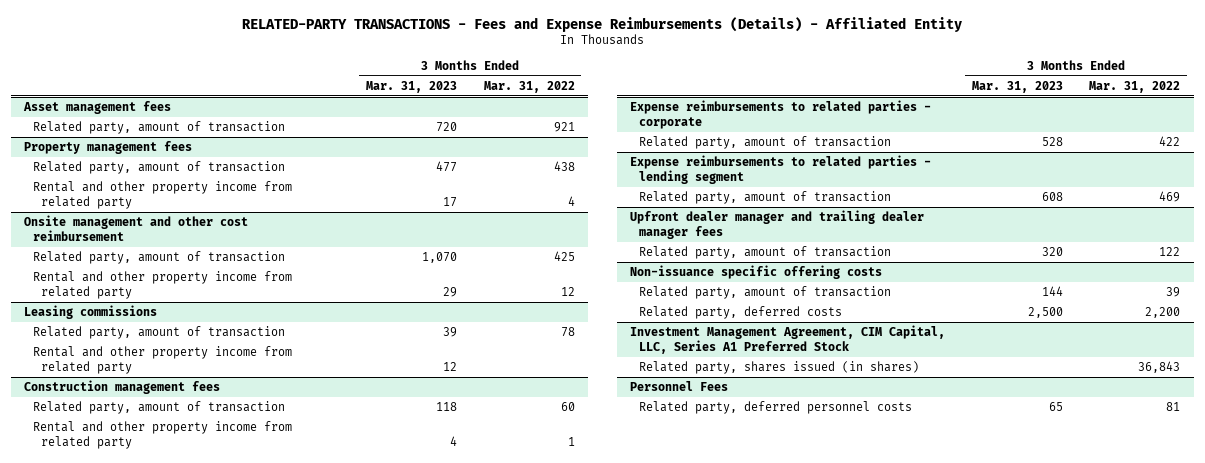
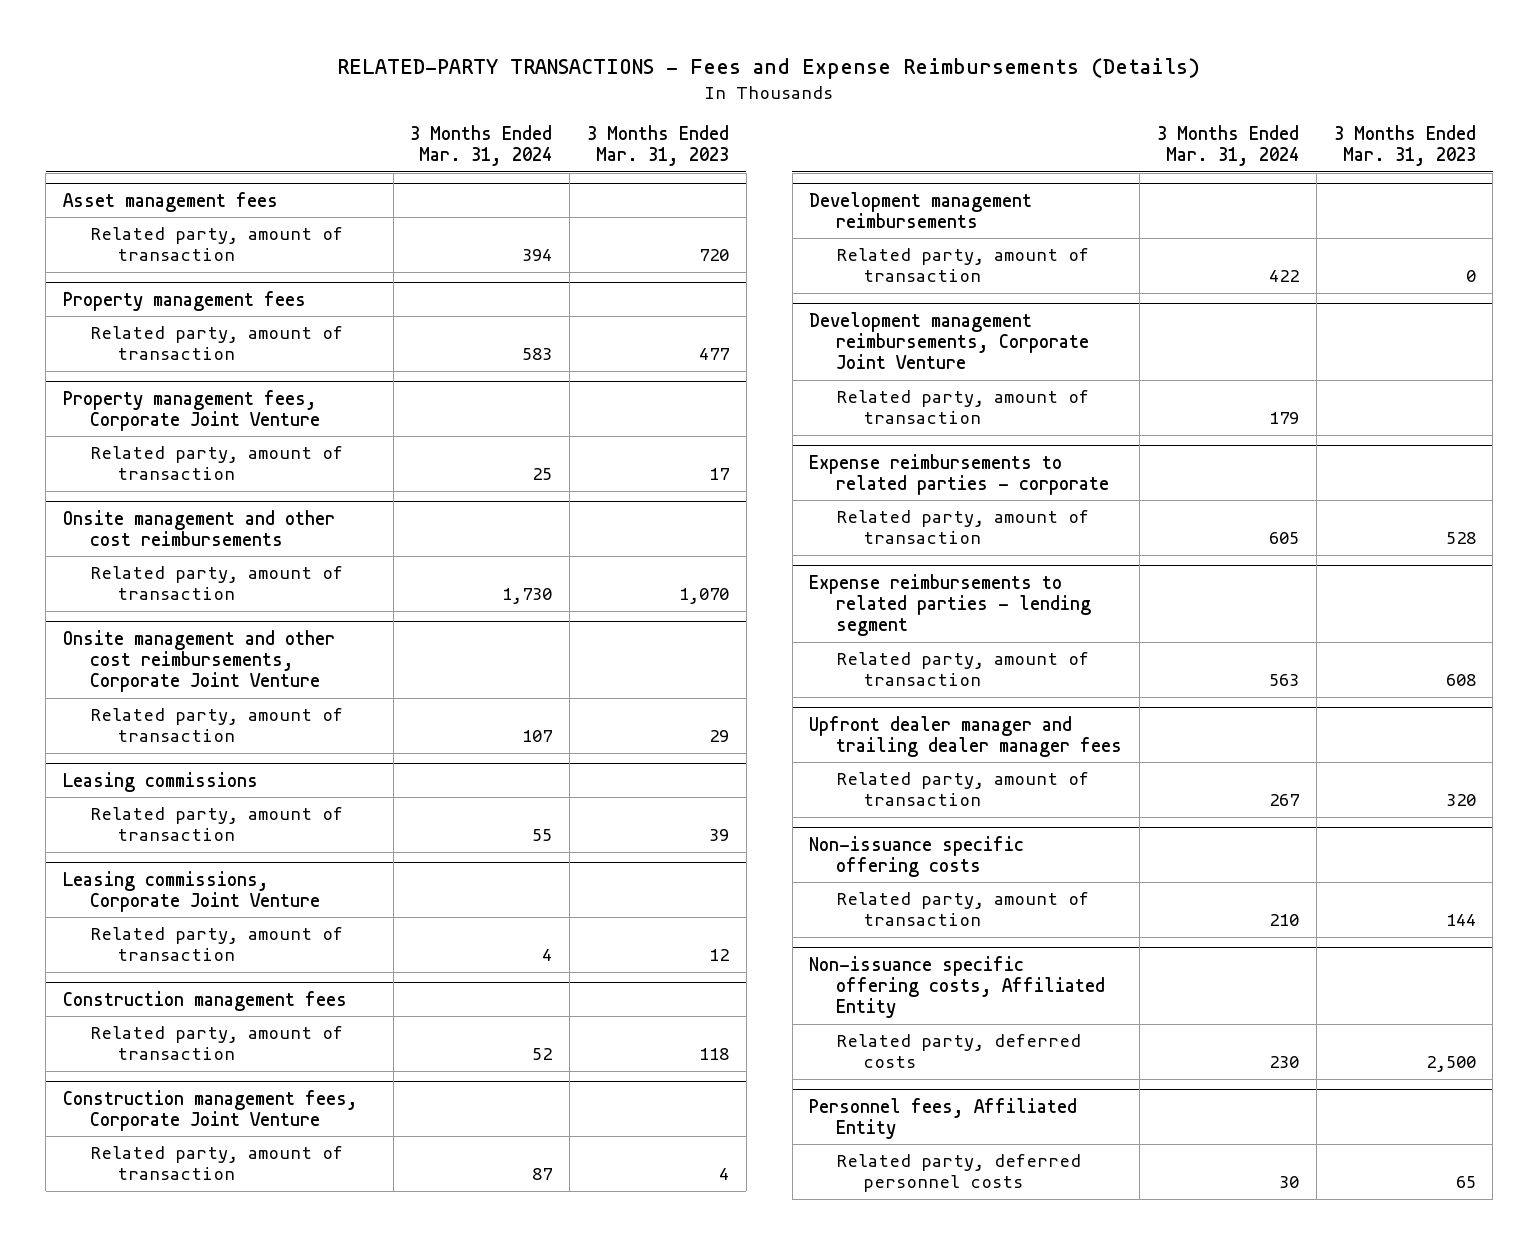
- RELATED-PARTY TRANSACTIONS - Fees and Expense Reimbursements (Details) - Affiliated Entity
+ RELATED-PARTY TRANSACTIONS - Fees and Expense Reimbursements (Details)
- | 3 Months Ended Mar. 31, 2023 | 3 Months Ended Mar. 31, 2022
+ | 3 Months Ended Mar. 31, 2024 | 3 Months Ended Mar. 31, 2023
@ Property management fees
- Rental and other property income from related party | 17 | 4
- Onsite management and other cost reimbursement
+ Property management fees, Corporate Joint Venture
+ Related party, amount of transaction | 25 | 17
+ Onsite management and other cost reimbursements
- Rental and other property income from related party | 29 | 12
+ Onsite management and other cost reimbursements, Corporate Joint Venture
+ Related party, amount of transaction | 107 | 29
@ Leasing commissions
- Rental and other property income from related party | 12 |
+ Leasing commissions, Corporate Joint Venture
+ Related party, amount of transaction | 4 | 12
@ Construction management fees
- Rental and other property income from related party | 4 | 1
+ Construction management fees, Corporate Joint Venture
+ Related party, amount of transaction | 87 | 4
+ Development management reimbursements
+ Related party, amount of transaction | 422 | 0
+ Development management reimbursements, Corporate Joint Venture
+ Related party, amount of transaction | 179 |
+ Non-issuance specific offering costs, Affiliated Entity
- Investment Management Agreement, CIM Capital, LLC, Series A1 Preferred Stock
- Related party, shares issued (in shares) | | 36,843
- Personnel Fees
+ Personnel fees, Affiliated Entity

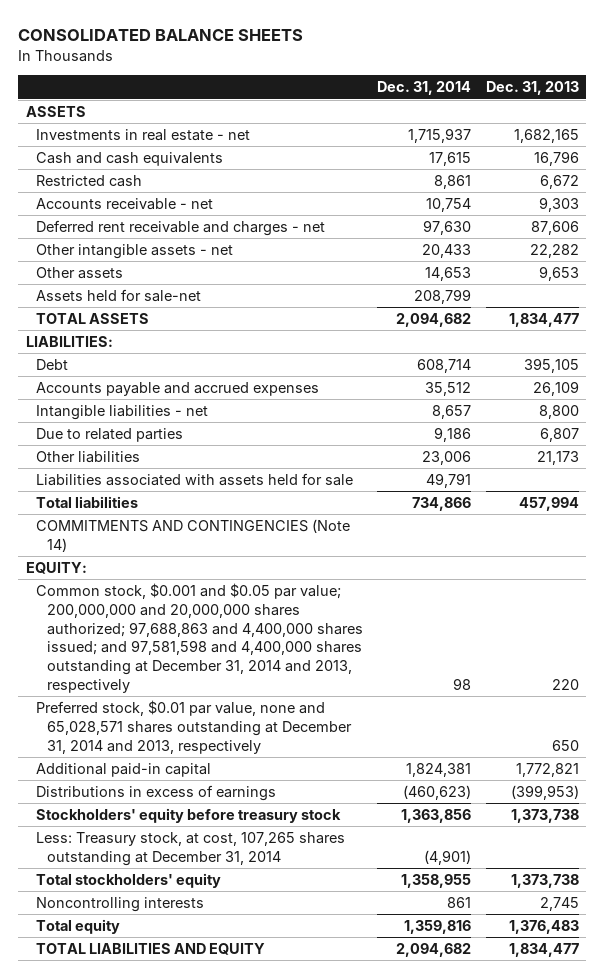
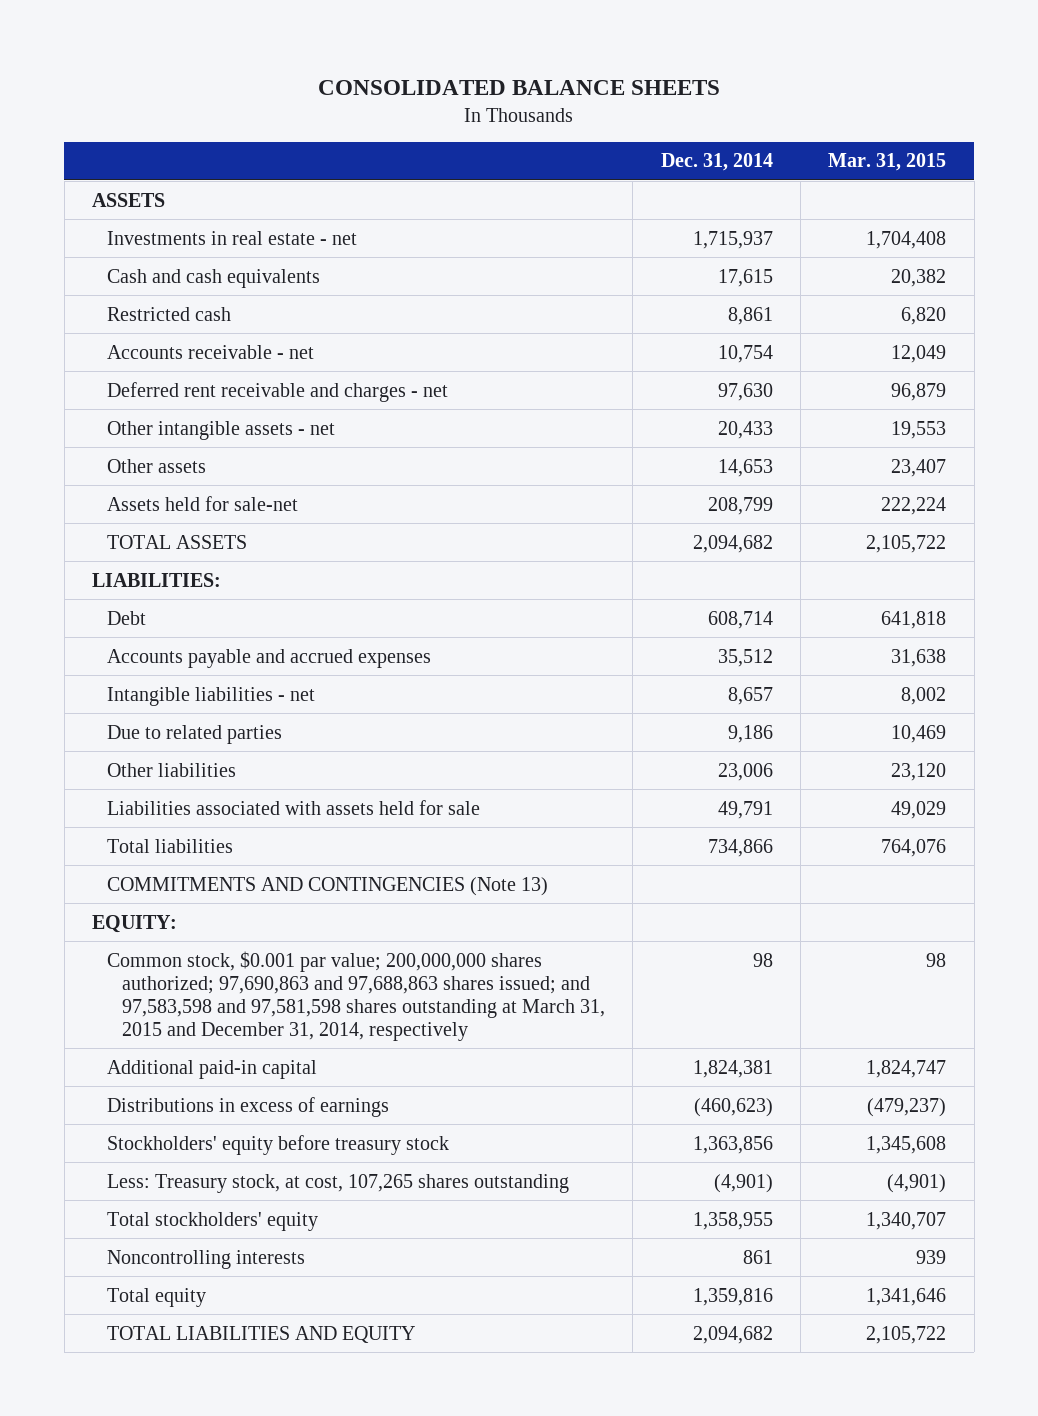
- | Dec. 31, 2014 | Dec. 31, 2013
+ | Dec. 31, 2014 | Mar. 31, 2015
- COMMITMENTS AND CONTINGENCIES (Note 14)
+ COMMITMENTS AND CONTINGENCIES (Note 13)
- Common stock, $0.001 and $0.05 par value; 200,000,000 and 20,000,000 shares authorized; 97,688,863 and 4,400,000 shares issued; and 97,581,598 and 4,400,000 shares outstanding at December 31, 2014 and 2013, respectively | 98 | 220
- Preferred stock, $0.01 par value, none and 65,028,571 shares outstanding at December 31, 2014 and 2013, respectively | | 650
+ Common stock, $0.001 par value; 200,000,000 shares authorized; 97,690,863 and 97,688,863 shares issued; and 97,583,598 and 97,581,598 shares outstanding at March 31, 2015 and December 31, 2014, respectively | 98 | 98
- Less: Treasury stock, at cost, 107,265 shares outstanding at December 31, 2014 | (4,901) |
+ Less: Treasury stock, at cost, 107,265 shares outstanding | (4,901) | (4,901)

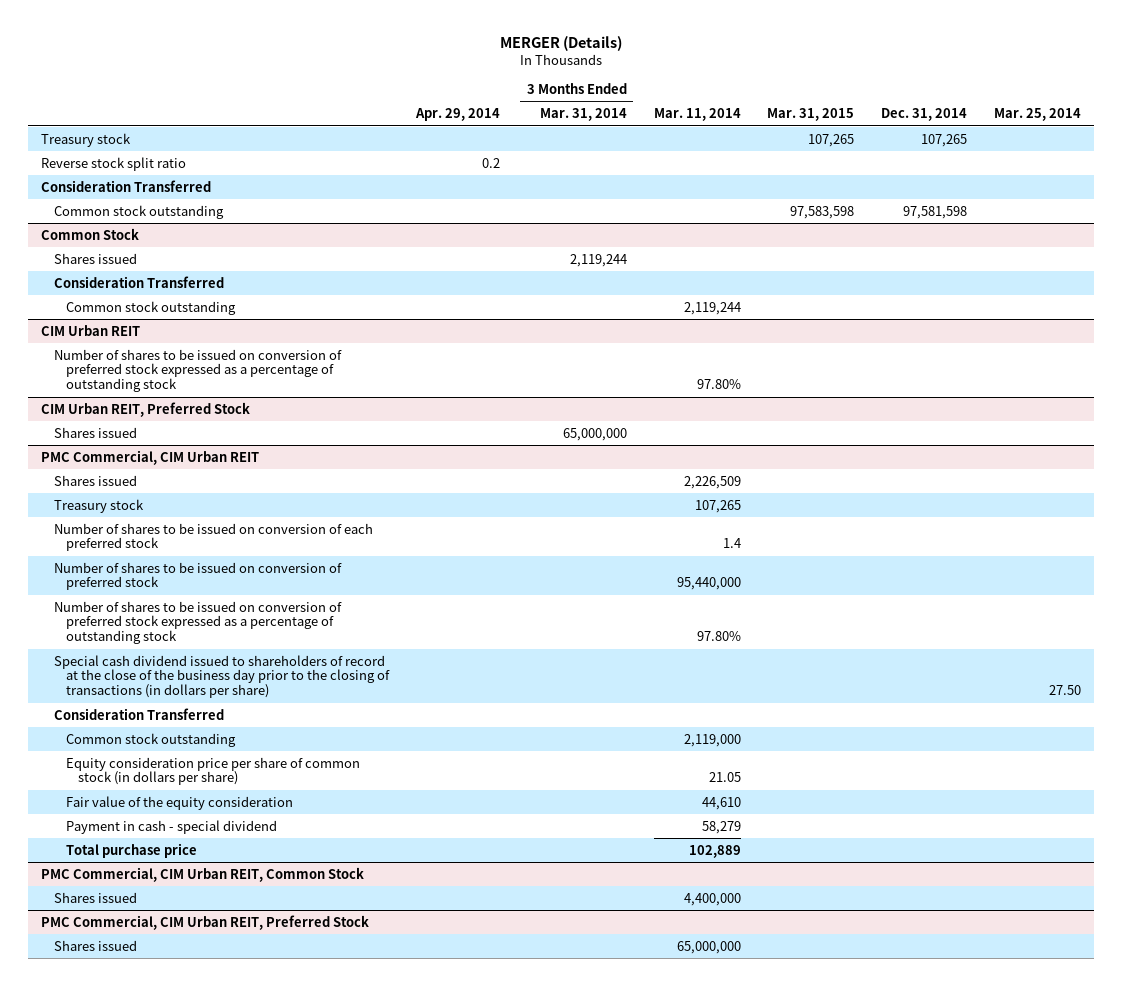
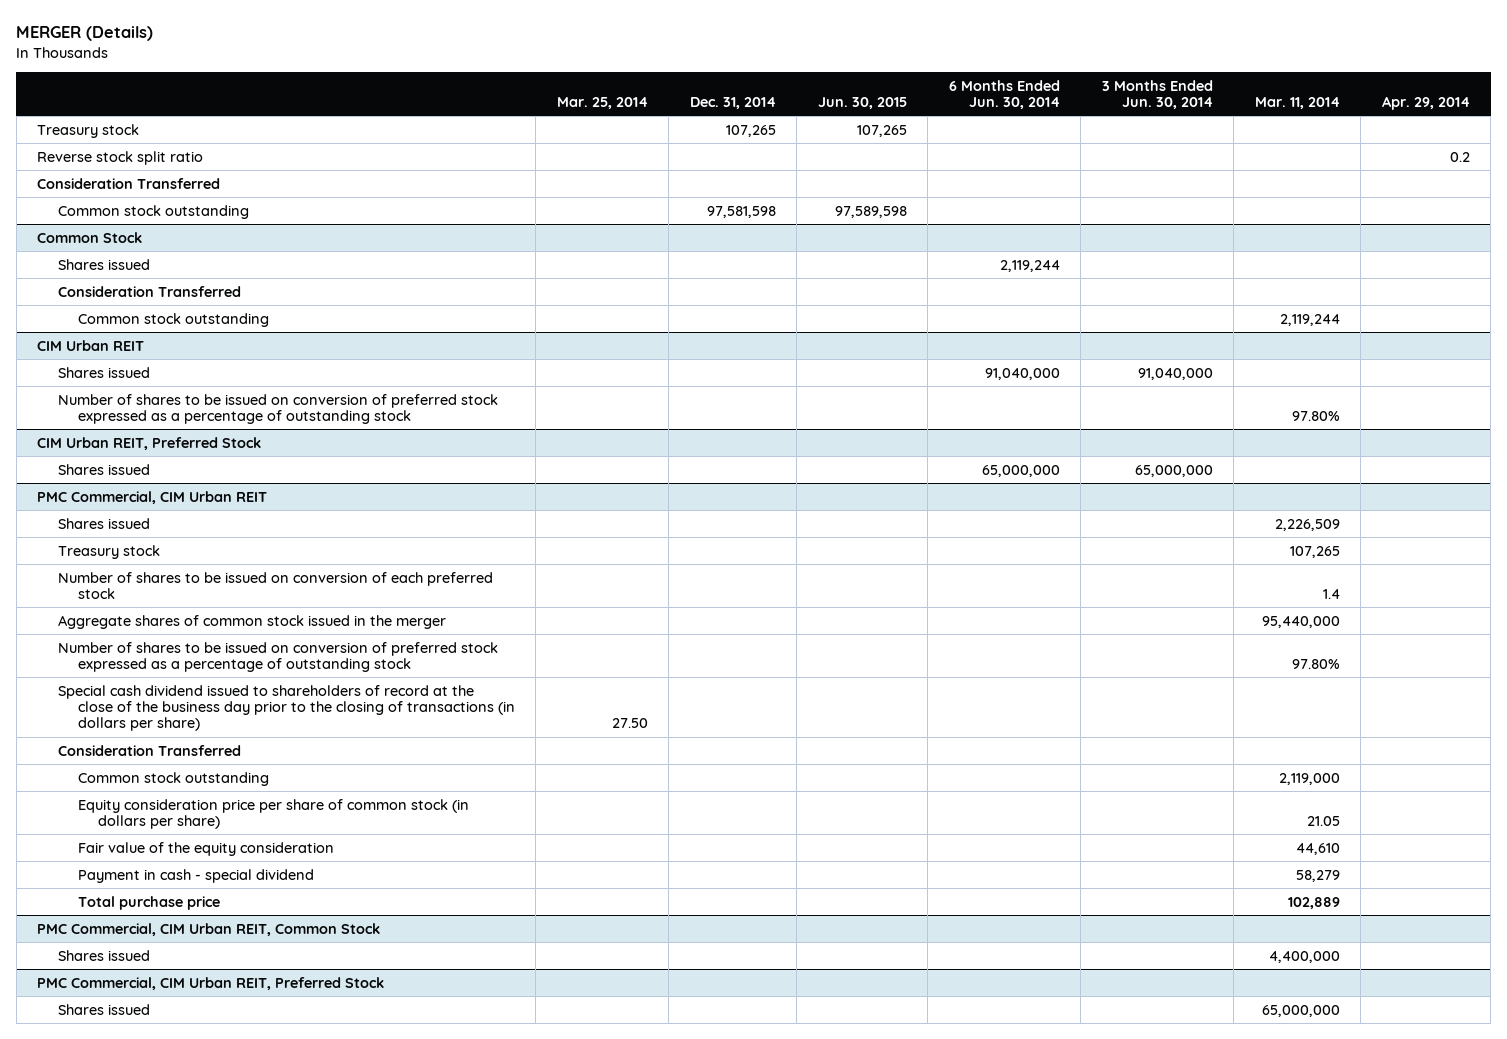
- | Apr. 29, 2014 | 3 Months Ended Mar. 31, 2014 | Mar. 11, 2014 | Mar. 31, 2015 | Dec. 31, 2014 | Mar. 25, 2014
+ | Mar. 25, 2014 | Dec. 31, 2014 | Jun. 30, 2015 | 6 Months Ended Jun. 30, 2014 | 3 Months Ended Jun. 30, 2014 | Mar. 11, 2014 | Apr. 29, 2014
@ CIM Urban REIT
+ Shares issued | | | | 91,040,000 | 91,040,000 | |
@ PMC Commercial, CIM Urban REIT
- Number of shares to be issued on conversion of preferred stock | | | 95,440,000 | | |
+ Aggregate shares of common stock issued in the merger | | | | | | 95,440,000 |

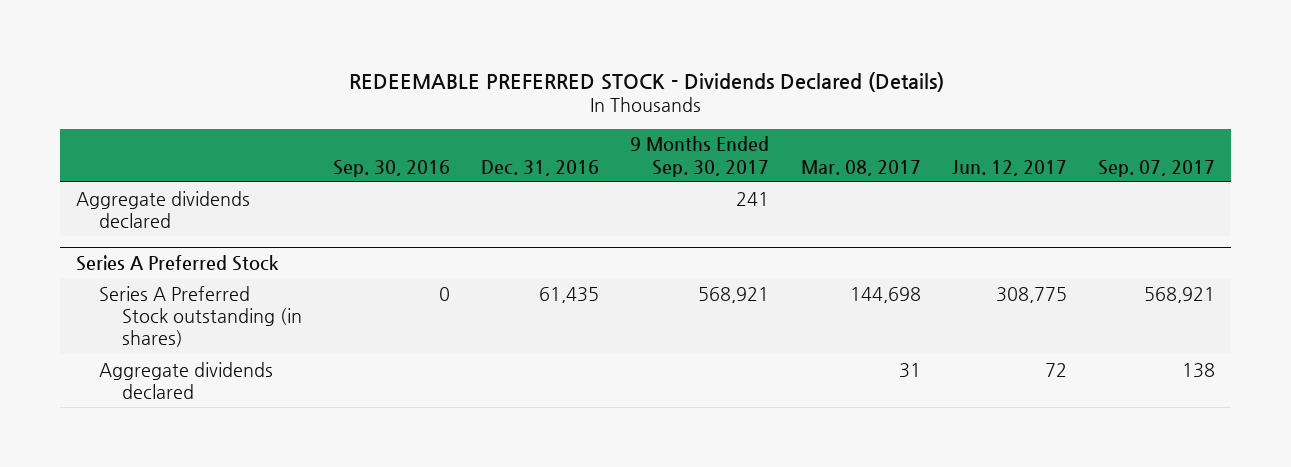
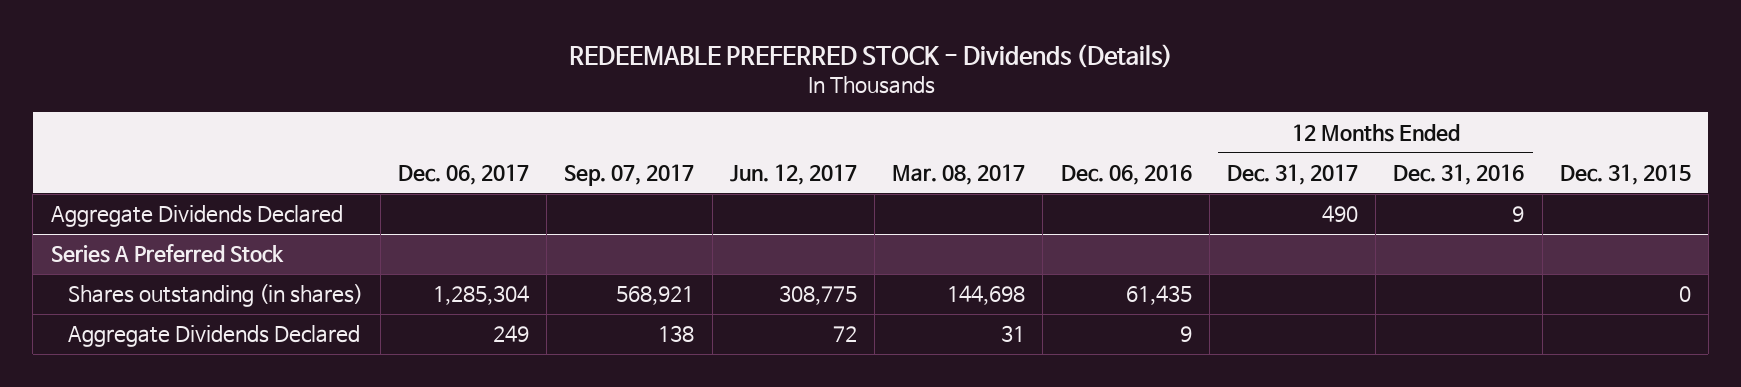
- REDEEMABLE PREFERRED STOCK - Dividends Declared (Details)
+ REDEEMABLE PREFERRED STOCK - Dividends (Details)
- | Sep. 30, 2016 | Dec. 31, 2016 | 9 Months Ended Sep. 30, 2017 | Mar. 08, 2017 | Jun. 12, 2017 | Sep. 07, 2017
+ | Dec. 06, 2017 | Sep. 07, 2017 | Jun. 12, 2017 | Mar. 08, 2017 | Dec. 06, 2016 | 12 Months Ended Dec. 31, 2017 | 12 Months Ended Dec. 31, 2016 | Dec. 31, 2015
- Aggregate dividends declared | | | 241 | | |
+ Aggregate Dividends Declared | | | | | | 490 | 9 |
@ Series A Preferred Stock
- Series A Preferred Stock outstanding (in shares) | 0 | 61,435 | 568,921 | 144,698 | 308,775 | 568,921
- Aggregate dividends declared | | | | 31 | 72 | 138
+ Shares outstanding (in shares) | 1,285,304 | 568,921 | 308,775 | 144,698 | 61,435 | | | 0
+ Aggregate Dividends Declared | 249 | 138 | 72 | 31 | 9 | | |

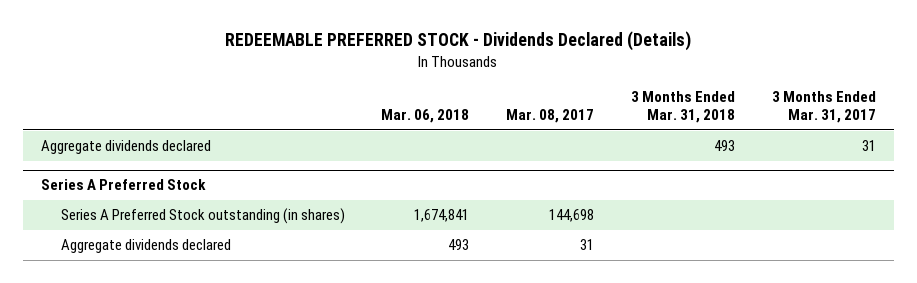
- REDEEMABLE PREFERRED STOCK - Dividends (Details)
+ REDEEMABLE PREFERRED STOCK - Dividends Declared (Details)
- | Dec. 06, 2017 | Sep. 07, 2017 | Jun. 12, 2017 | Mar. 08, 2017 | Dec. 06, 2016 | 12 Months Ended Dec. 31, 2017 | 12 Months Ended Dec. 31, 2016 | Dec. 31, 2015
+ | Mar. 06, 2018 | Mar. 08, 2017 | 3 Months Ended Mar. 31, 2018 | 3 Months Ended Mar. 31, 2017
- Aggregate Dividends Declared | | | | | | 490 | 9 |
+ Aggregate dividends declared | | | 493 | 31
@ Series A Preferred Stock
- Shares outstanding (in shares) | 1,285,304 | 568,921 | 308,775 | 144,698 | 61,435 | | | 0
- Aggregate Dividends Declared | 249 | 138 | 72 | 31 | 9 | | |
+ Series A Preferred Stock outstanding (in shares) | 1,674,841 | 144,698 | |
+ Aggregate dividends declared | 493 | 31 | |

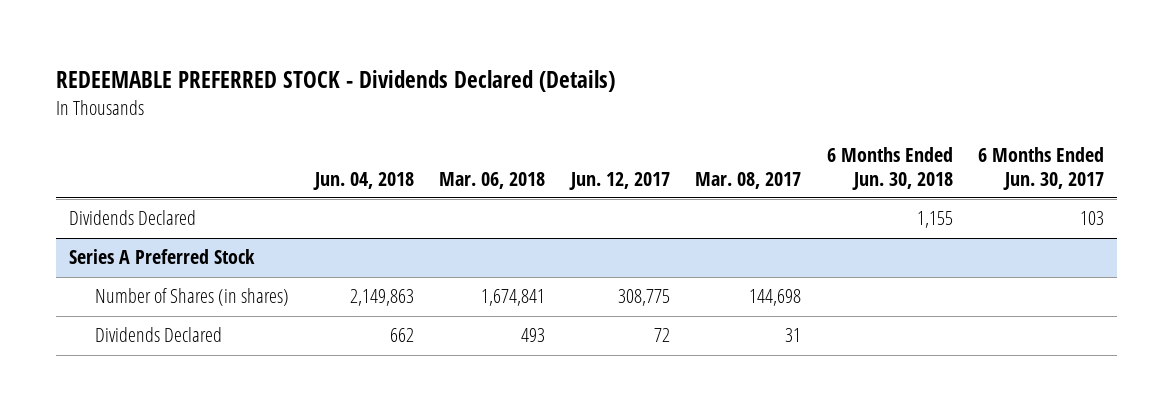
- | Mar. 06, 2018 | Mar. 08, 2017 | 3 Months Ended Mar. 31, 2018 | 3 Months Ended Mar. 31, 2017
+ | Jun. 04, 2018 | Mar. 06, 2018 | Jun. 12, 2017 | Mar. 08, 2017 | 6 Months Ended Jun. 30, 2018 | 6 Months Ended Jun. 30, 2017
- Aggregate dividends declared | | | 493 | 31
+ Dividends Declared | | | | | 1,155 | 103
@ Series A Preferred Stock
- Series A Preferred Stock outstanding (in shares) | 1,674,841 | 144,698 | |
- Aggregate dividends declared | 493 | 31 | |
+ Number of Shares (in shares) | 2,149,863 | 1,674,841 | 308,775 | 144,698 | |
+ Dividends Declared | 662 | 493 | 72 | 31 | |

